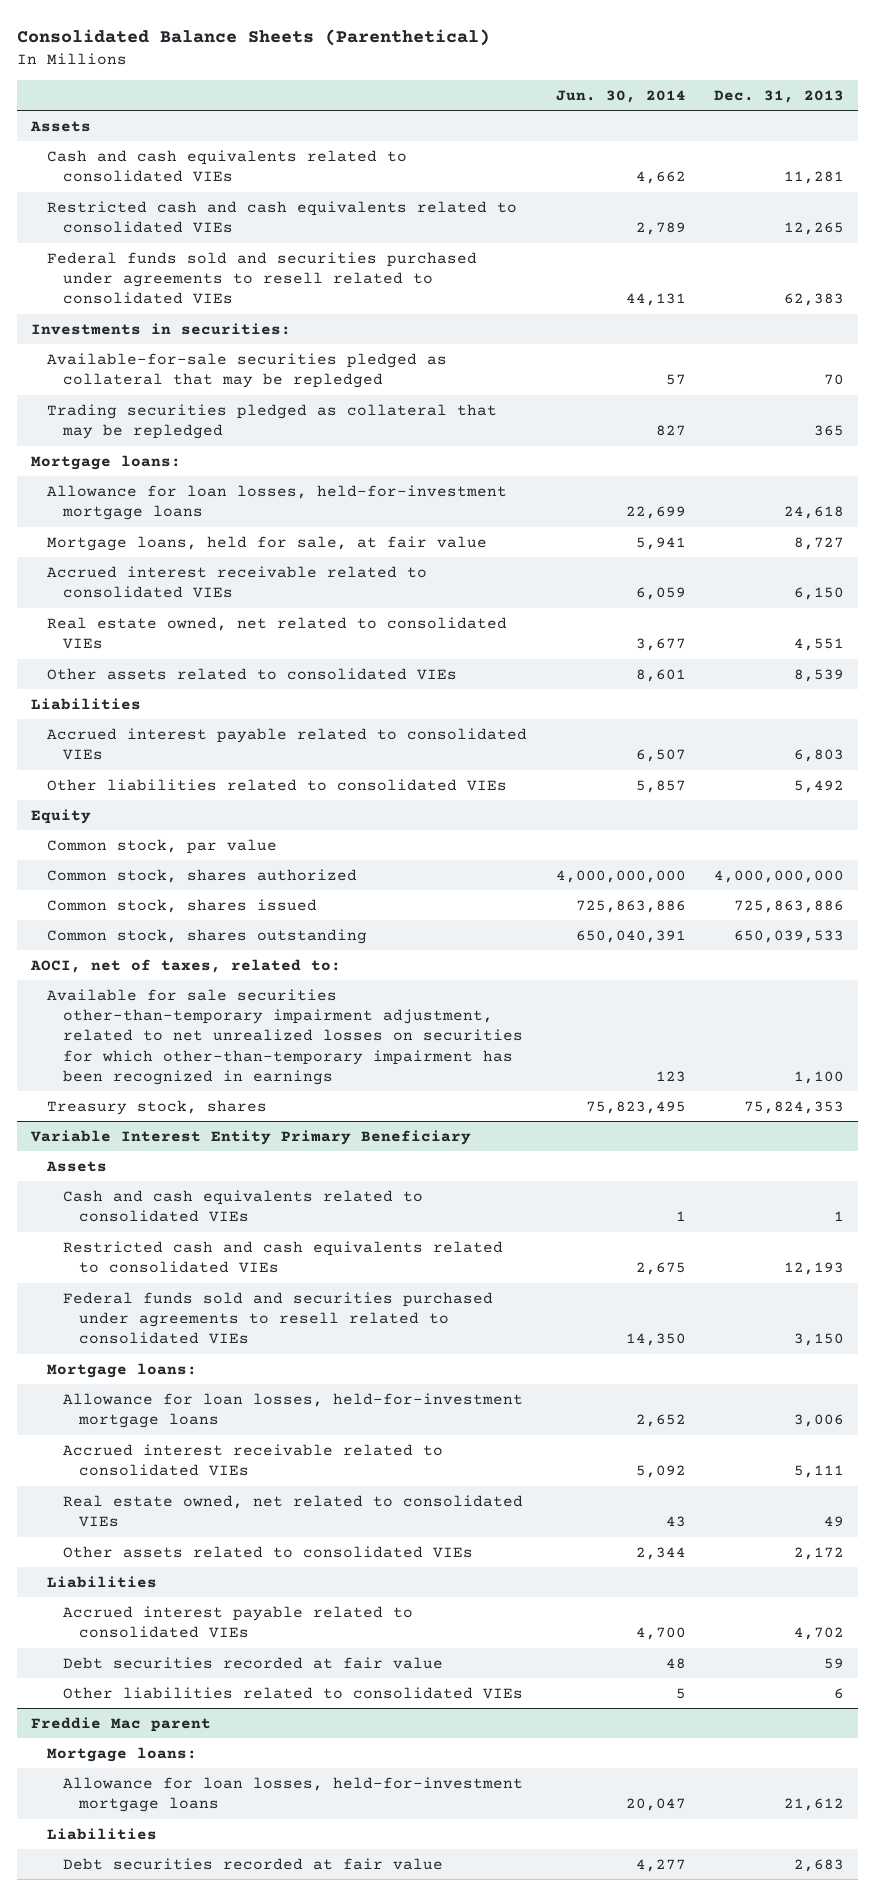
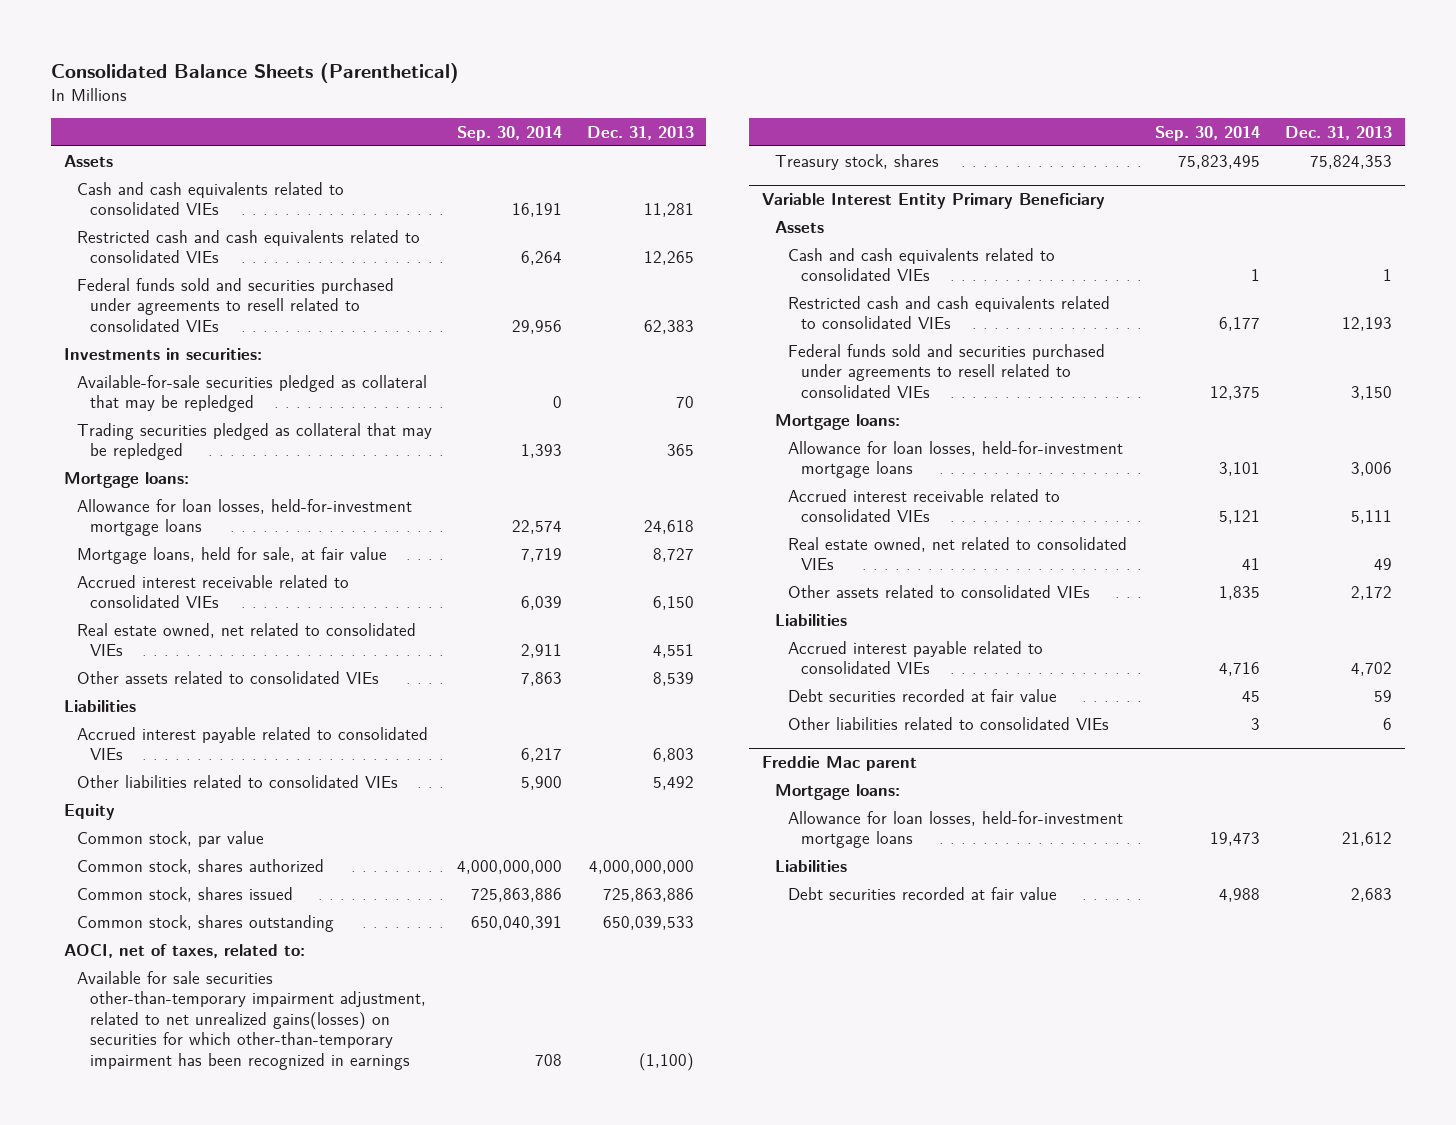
- | Jun. 30, 2014 | Dec. 31, 2013
+ | Sep. 30, 2014 | Dec. 31, 2013
- Available for sale securities other-than-temporary impairment adjustment, related to net unrealized losses on securities for which other-than-temporary impairment has been recognized in earnings | 123 | 1,100
+ Available for sale securities other-than-temporary impairment adjustment, related to net unrealized gains(losses) on securities for which other-than-temporary impairment has been recognized in earnings | 708 | (1,100)

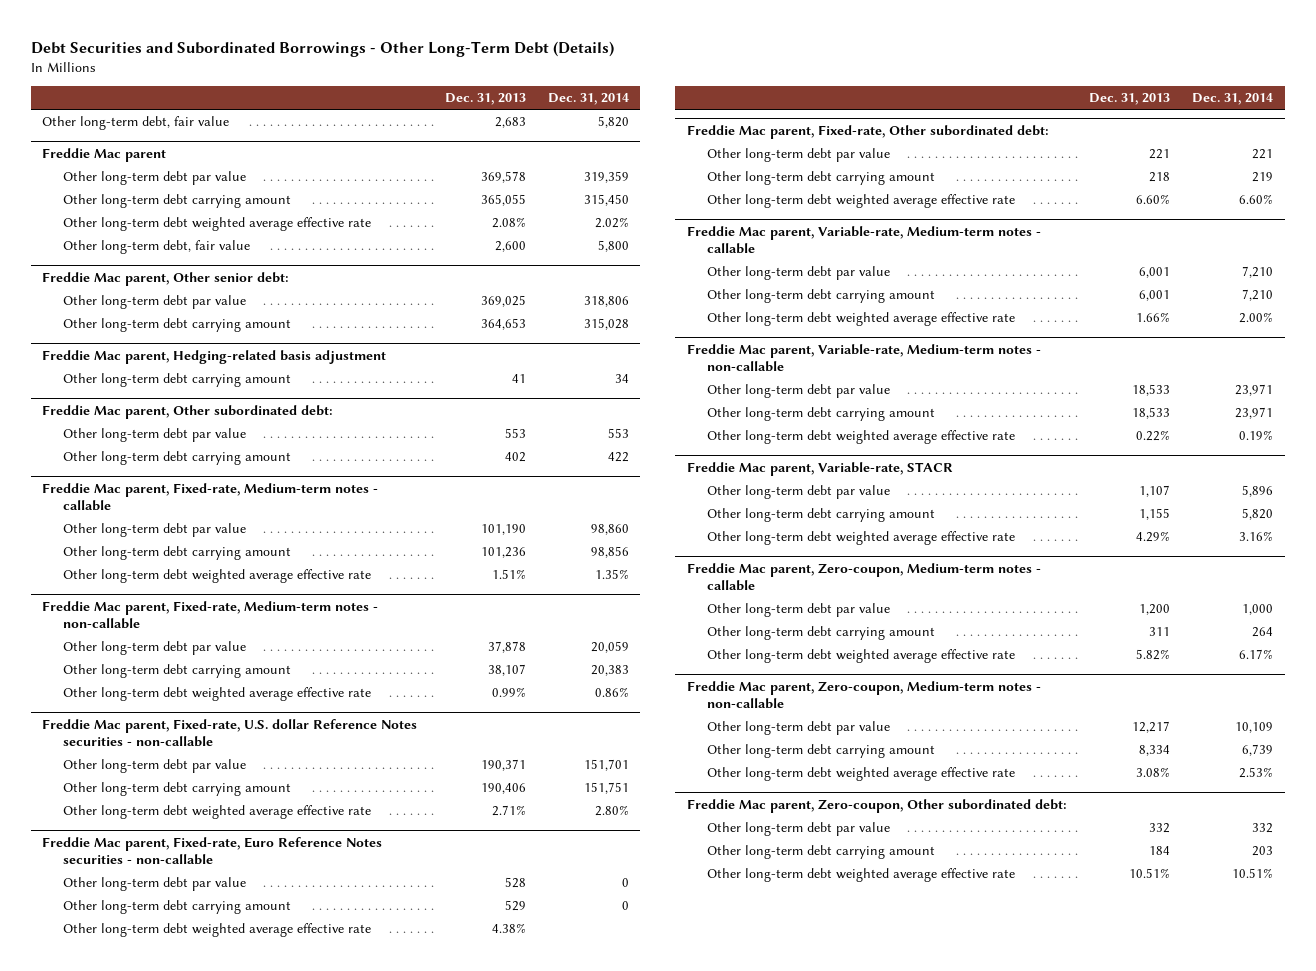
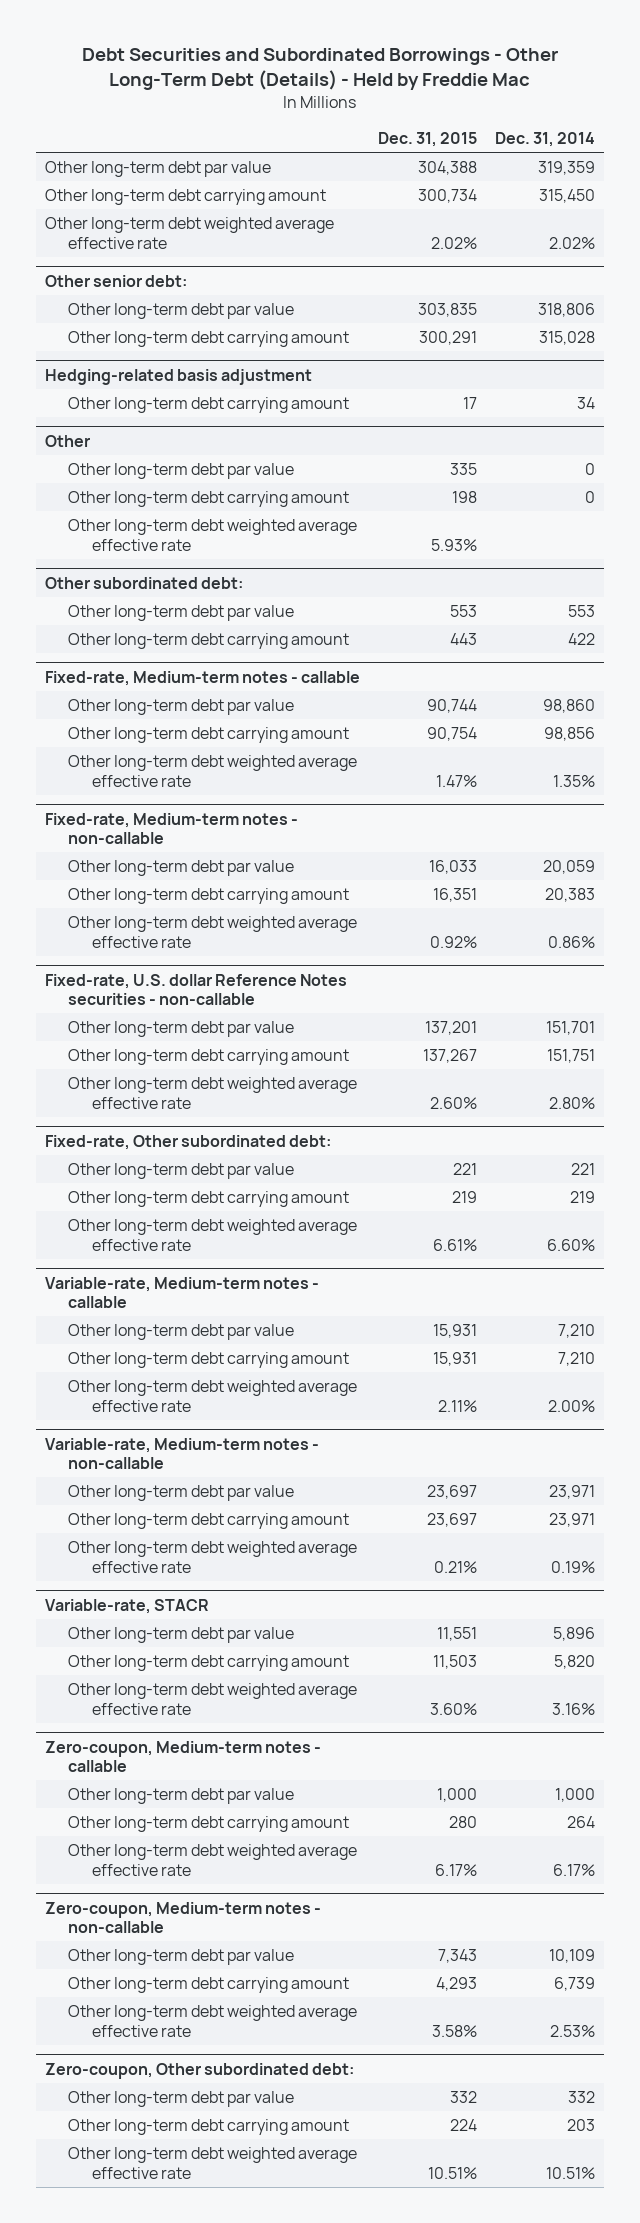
- Debt Securities and Subordinated Borrowings - Other Long-Term Debt (Details)
+ Debt Securities and Subordinated Borrowings - Other Long-Term Debt (Details) - Held by Freddie Mac
- | Dec. 31, 2013 | Dec. 31, 2014
+ | Dec. 31, 2015 | Dec. 31, 2014
- Other long-term debt, fair value | 2,683 | 5,820
- Freddie Mac parent
- Other long-term debt, fair value | 2,600 | 5,800
- Freddie Mac parent, Other senior debt:
+ Other senior debt:
- Freddie Mac parent, Hedging-related basis adjustment
+ Hedging-related basis adjustment
- Freddie Mac parent, Other subordinated debt:
+ Other
+ Other long-term debt par value | 335 | 0
+ Other long-term debt carrying amount | 198 | 0
+ Other long-term debt weighted average effective rate | 5.93% |
+ Other subordinated debt:
- Freddie Mac parent, Fixed-rate, Medium-term notes - callable
+ Fixed-rate, Medium-term notes - callable
- Freddie Mac parent, Fixed-rate, Medium-term notes - non-callable
+ Fixed-rate, Medium-term notes - non-callable
- Freddie Mac parent, Fixed-rate, U.S. dollar Reference Notes securities - non-callable
+ Fixed-rate, U.S. dollar Reference Notes securities - non-callable
- Freddie Mac parent, Fixed-rate, Euro Reference Notes securities - non-callable
- Other long-term debt par value | 528 | 0
- Other long-term debt carrying amount | 529 | 0
- Other long-term debt weighted average effective rate | 4.38% |
- Freddie Mac parent, Fixed-rate, Other subordinated debt:
+ Fixed-rate, Other subordinated debt:
- Freddie Mac parent, Variable-rate, Medium-term notes - callable
+ Variable-rate, Medium-term notes - callable
- Freddie Mac parent, Variable-rate, Medium-term notes - non-callable
+ Variable-rate, Medium-term notes - non-callable
- Freddie Mac parent, Variable-rate, STACR
+ Variable-rate, STACR
- Freddie Mac parent, Zero-coupon, Medium-term notes - callable
+ Zero-coupon, Medium-term notes - callable
- Freddie Mac parent, Zero-coupon, Medium-term notes - non-callable
+ Zero-coupon, Medium-term notes - non-callable
- Freddie Mac parent, Zero-coupon, Other subordinated debt:
+ Zero-coupon, Other subordinated debt:

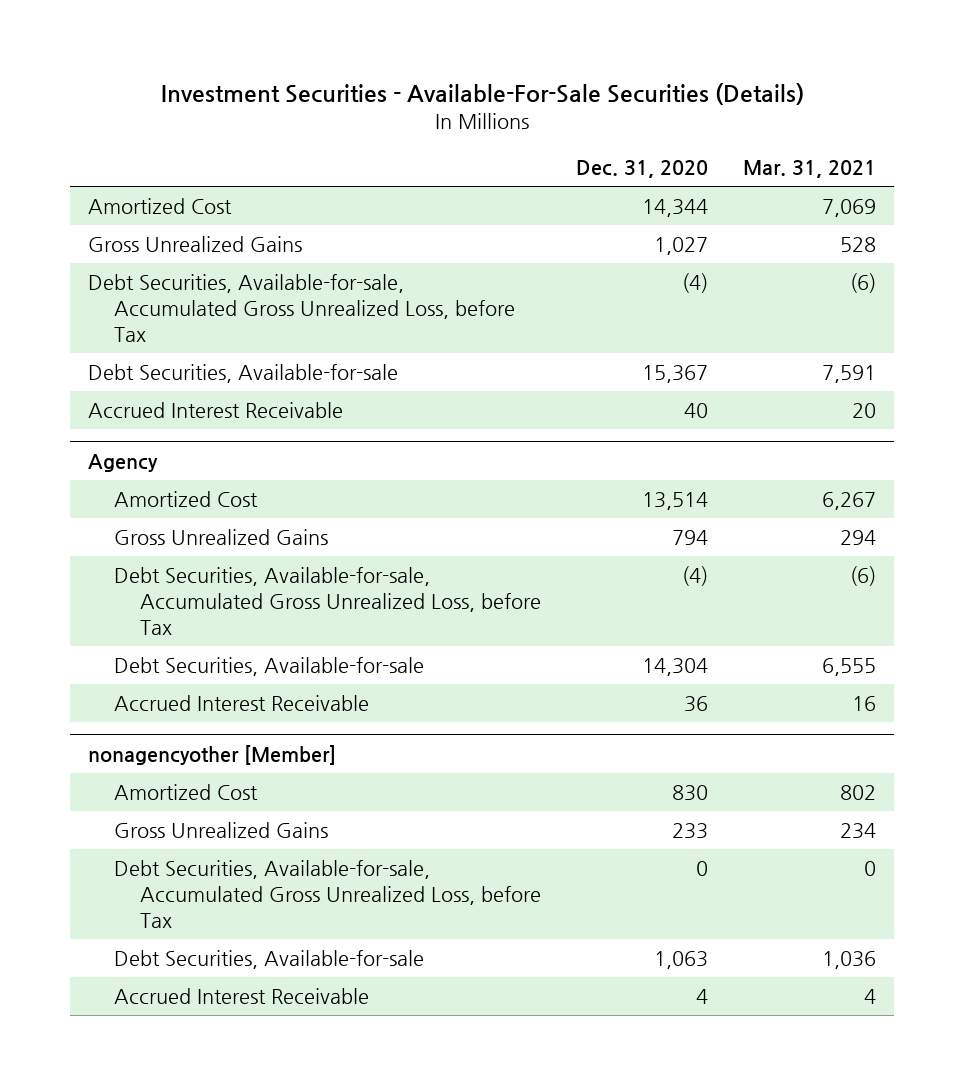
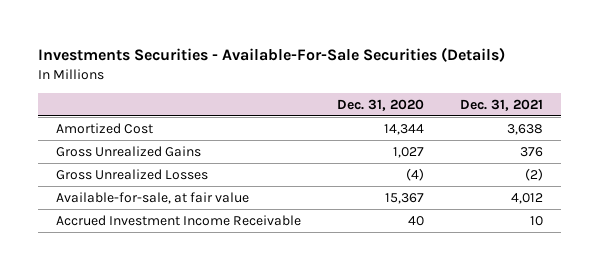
- Investment Securities - Available-For-Sale Securities (Details)
+ Investments Securities - Available-For-Sale Securities (Details)
- | Dec. 31, 2020 | Mar. 31, 2021
+ | Dec. 31, 2020 | Dec. 31, 2021
- Debt Securities, Available-for-sale, Accumulated Gross Unrealized Loss, before Tax | (4) | (6)
- Debt Securities, Available-for-sale | 15,367 | 7,591
- Accrued Interest Receivable | 40 | 20
- Agency
- Amortized Cost | 13,514 | 6,267
- Gross Unrealized Gains | 794 | 294
- Debt Securities, Available-for-sale, Accumulated Gross Unrealized Loss, before Tax | (4) | (6)
- Debt Securities, Available-for-sale | 14,304 | 6,555
- Accrued Interest Receivable | 36 | 16
- nonagencyother [Member]
- Amortized Cost | 830 | 802
- Gross Unrealized Gains | 233 | 234
- Debt Securities, Available-for-sale, Accumulated Gross Unrealized Loss, before Tax | 0 | 0
- Debt Securities, Available-for-sale | 1,063 | 1,036
- Accrued Interest Receivable | 4 | 4
+ Gross Unrealized Losses | (4) | (2)
+ Available-for-sale, at fair value | 15,367 | 4,012
+ Accrued Investment Income Receivable | 40 | 10

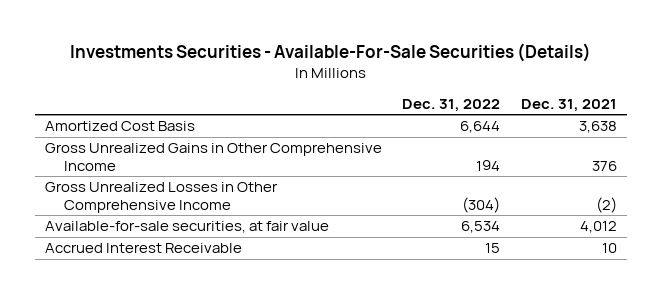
- | Dec. 31, 2020 | Dec. 31, 2021
+ | Dec. 31, 2022 | Dec. 31, 2021
- Amortized Cost | 14,344 | 3,638
- Gross Unrealized Gains | 1,027 | 376
- Gross Unrealized Losses | (4) | (2)
- Available-for-sale, at fair value | 15,367 | 4,012
- Accrued Investment Income Receivable | 40 | 10
+ Amortized Cost Basis | 6,644 | 3,638
+ Gross Unrealized Gains in Other Comprehensive Income | 194 | 376
+ Gross Unrealized Losses in Other Comprehensive Income | (304) | (2)
+ Available-for-sale securities, at fair value | 6,534 | 4,012
+ Accrued Interest Receivable | 15 | 10

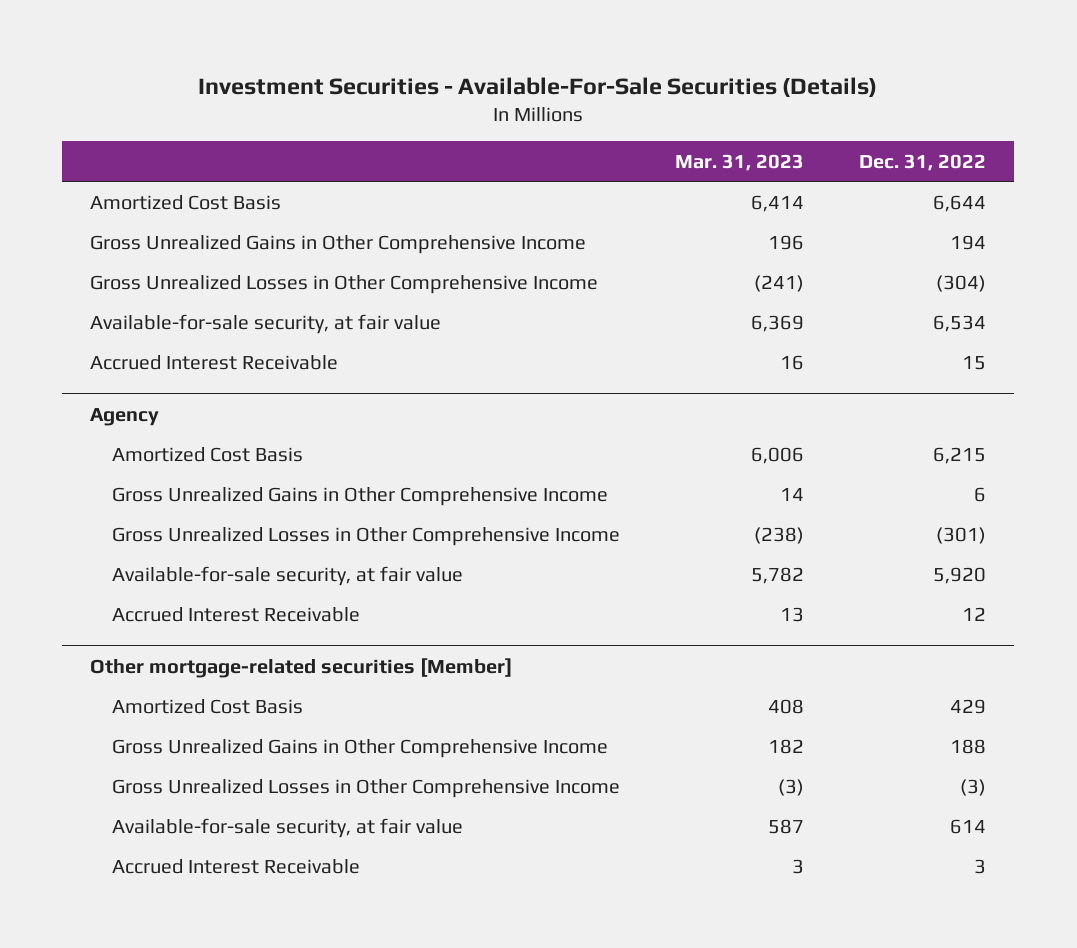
- Investments Securities - Available-For-Sale Securities (Details)
+ Investment Securities - Available-For-Sale Securities (Details)
- | Dec. 31, 2022 | Dec. 31, 2021
+ | Mar. 31, 2023 | Dec. 31, 2022
- Available-for-sale securities, at fair value | 6,534 | 4,012
+ Available-for-sale security, at fair value | 6,369 | 6,534
+ Agency
+ Amortized Cost Basis | 6,006 | 6,215
+ Gross Unrealized Gains in Other Comprehensive Income | 14 | 6
+ Gross Unrealized Losses in Other Comprehensive Income | (238) | (301)
+ Available-for-sale security, at fair value | 5,782 | 5,920
+ Accrued Interest Receivable | 13 | 12
+ Other mortgage-related securities [Member]
+ Amortized Cost Basis | 408 | 429
+ Gross Unrealized Gains in Other Comprehensive Income | 182 | 188
+ Gross Unrealized Losses in Other Comprehensive Income | (3) | (3)
+ Available-for-sale security, at fair value | 587 | 614
+ Accrued Interest Receivable | 3 | 3

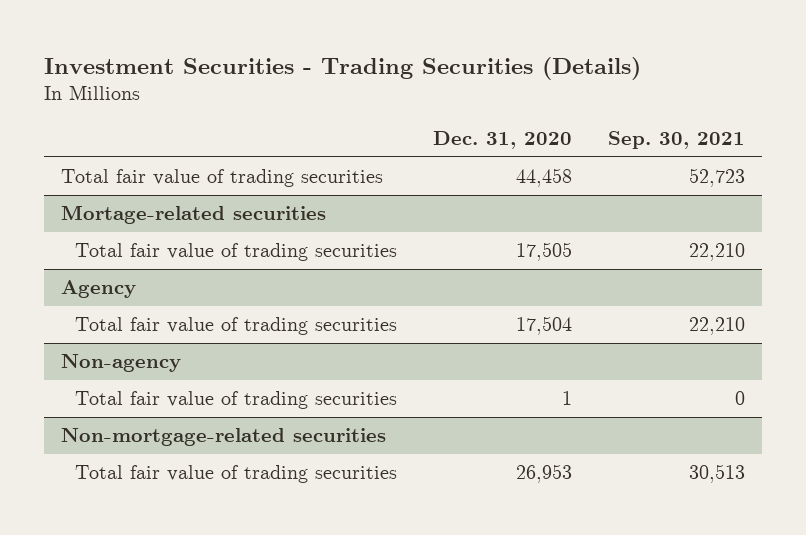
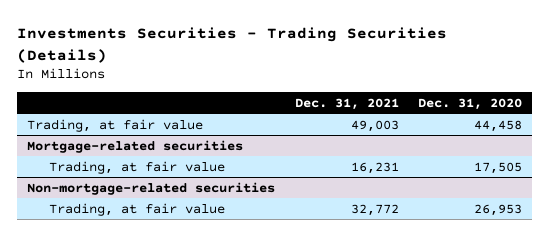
- Investment Securities - Trading Securities (Details)
+ Investments Securities - Trading Securities (Details)
- | Dec. 31, 2020 | Sep. 30, 2021
+ | Dec. 31, 2021 | Dec. 31, 2020
- Total fair value of trading securities | 44,458 | 52,723
- Mortage-related securities
- Total fair value of trading securities | 17,505 | 22,210
- Agency
- Total fair value of trading securities | 17,504 | 22,210
- Non-agency
- Total fair value of trading securities | 1 | 0
+ Trading, at fair value | 49,003 | 44,458
+ Mortgage-related securities
+ Trading, at fair value | 16,231 | 17,505
@ Non-mortgage-related securities
- Total fair value of trading securities | 26,953 | 30,513
+ Trading, at fair value | 32,772 | 26,953

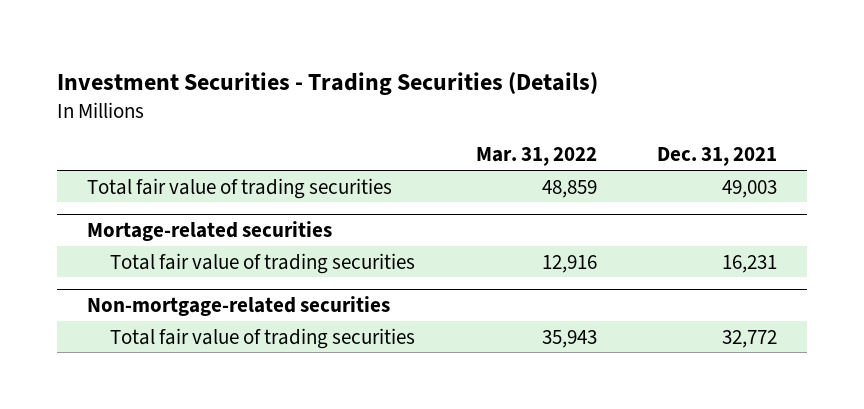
- Investments Securities - Trading Securities (Details)
+ Investment Securities - Trading Securities (Details)
- | Dec. 31, 2021 | Dec. 31, 2020
+ | Mar. 31, 2022 | Dec. 31, 2021
- Trading, at fair value | 49,003 | 44,458
- Mortgage-related securities
- Trading, at fair value | 16,231 | 17,505
+ Total fair value of trading securities | 48,859 | 49,003
+ Mortage-related securities
+ Total fair value of trading securities | 12,916 | 16,231
@ Non-mortgage-related securities
- Trading, at fair value | 32,772 | 26,953
+ Total fair value of trading securities | 35,943 | 32,772

